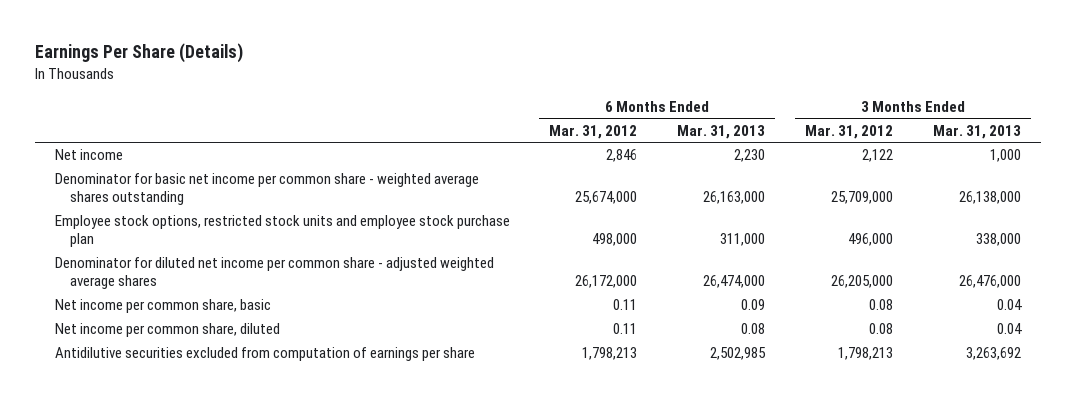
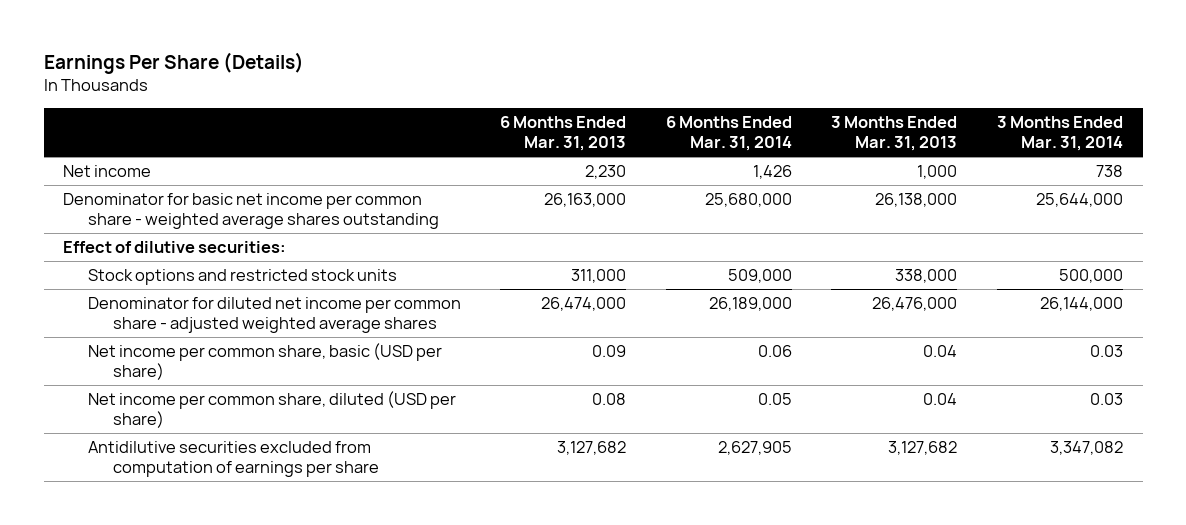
- | 6 Months Ended Mar. 31, 2012 | 6 Months Ended Mar. 31, 2013 | 3 Months Ended Mar. 31, 2012 | 3 Months Ended Mar. 31, 2013
+ | 6 Months Ended Mar. 31, 2013 | 6 Months Ended Mar. 31, 2014 | 3 Months Ended Mar. 31, 2013 | 3 Months Ended Mar. 31, 2014
- Employee stock options, restricted stock units and employee stock purchase plan | 498,000 | 311,000 | 496,000 | 338,000
+ Effect of dilutive securities:
+ Stock options and restricted stock units | 311,000 | 509,000 | 338,000 | 500,000
- Net income per common share, basic | 0.11 | 0.09 | 0.08 | 0.04
- Net income per common share, diluted | 0.11 | 0.08 | 0.08 | 0.04
- Antidilutive securities excluded from computation of earnings per share | 1,798,213 | 2,502,985 | 1,798,213 | 3,263,692
+ Net income per common share, basic (USD per share) | 0.09 | 0.06 | 0.04 | 0.03
+ Net income per common share, diluted (USD per share) | 0.08 | 0.05 | 0.04 | 0.03
+ Antidilutive securities excluded from computation of earnings per share | 3,127,682 | 2,627,905 | 3,127,682 | 3,347,082

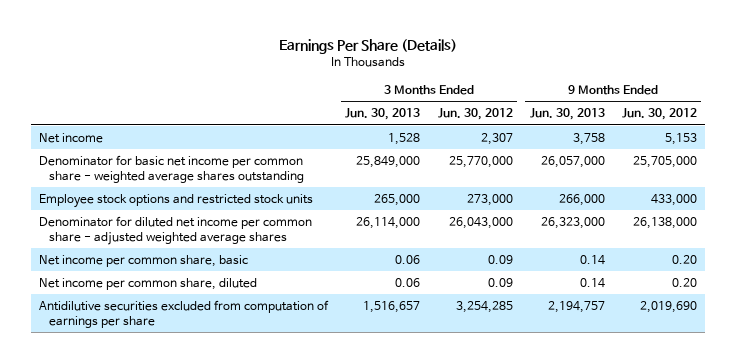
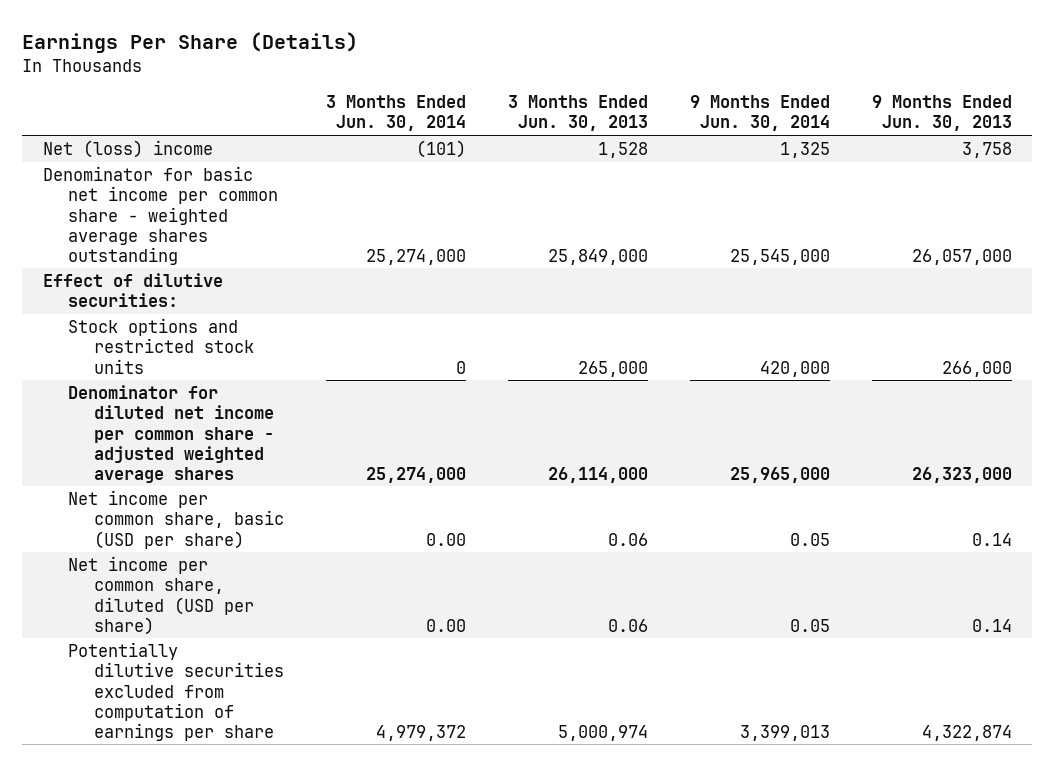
- | 3 Months Ended Jun. 30, 2013 | 3 Months Ended Jun. 30, 2012 | 9 Months Ended Jun. 30, 2013 | 9 Months Ended Jun. 30, 2012
+ | 3 Months Ended Jun. 30, 2014 | 3 Months Ended Jun. 30, 2013 | 9 Months Ended Jun. 30, 2014 | 9 Months Ended Jun. 30, 2013
- Net income | 1,528 | 2,307 | 3,758 | 5,153
+ Net (loss) income | (101) | 1,528 | 1,325 | 3,758
- Employee stock options and restricted stock units | 265,000 | 273,000 | 266,000 | 433,000
+ Effect of dilutive securities:
+ Stock options and restricted stock units | 0 | 265,000 | 420,000 | 266,000
- Net income per common share, basic | 0.06 | 0.09 | 0.14 | 0.20
- Net income per common share, diluted | 0.06 | 0.09 | 0.14 | 0.20
- Antidilutive securities excluded from computation of earnings per share | 1,516,657 | 3,254,285 | 2,194,757 | 2,019,690
+ Net income per common share, basic (USD per share) | 0.00 | 0.06 | 0.05 | 0.14
+ Net income per common share, diluted (USD per share) | 0.00 | 0.06 | 0.05 | 0.14
+ Potentially dilutive securities excluded from computation of earnings per share | 4,979,372 | 5,000,974 | 3,399,013 | 4,322,874

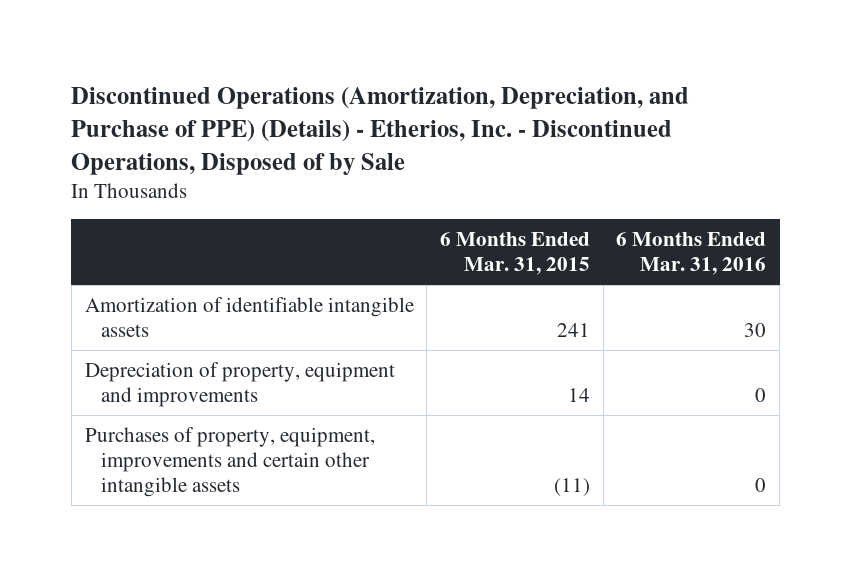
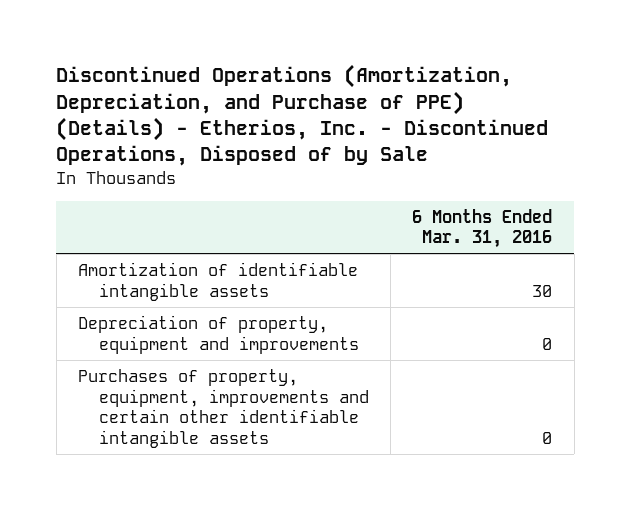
- | 6 Months Ended Mar. 31, 2015 | 6 Months Ended Mar. 31, 2016
+ | 6 Months Ended Mar. 31, 2016
- Purchases of property, equipment, improvements and certain other intangible assets | (11) | 0
+ Purchases of property, equipment, improvements and certain other identifiable intangible assets | 0

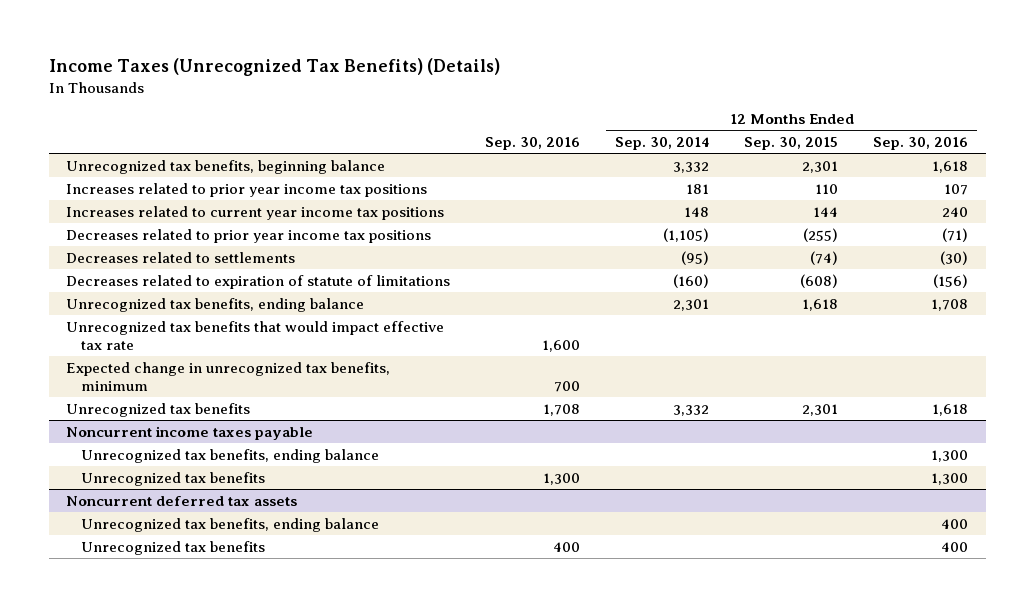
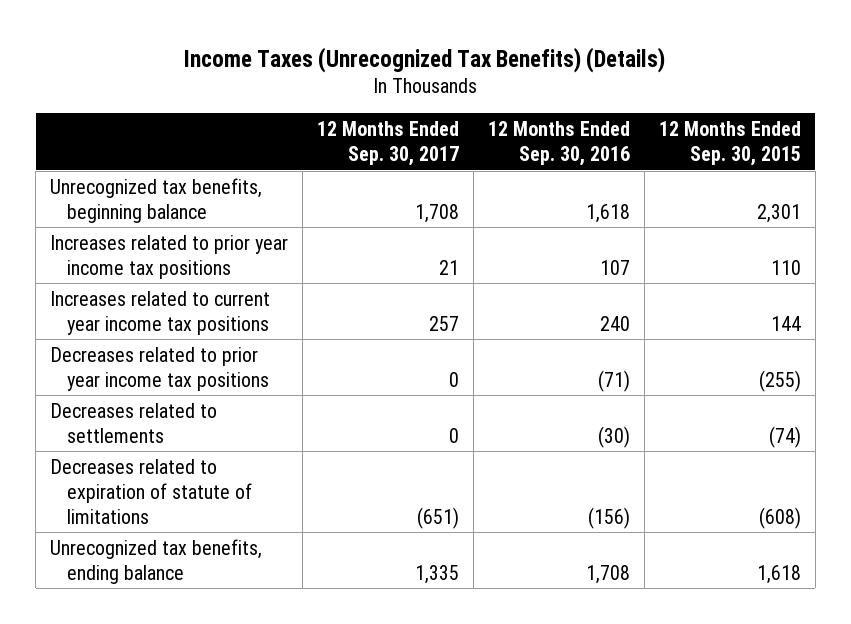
- | Sep. 30, 2016 | 12 Months Ended Sep. 30, 2014 | 12 Months Ended Sep. 30, 2015 | 12 Months Ended Sep. 30, 2016
+ | 12 Months Ended Sep. 30, 2017 | 12 Months Ended Sep. 30, 2016 | 12 Months Ended Sep. 30, 2015
- Unrecognized tax benefits that would impact effective tax rate | 1,600 | | |
- Expected change in unrecognized tax benefits, minimum | 700 | | |
- Unrecognized tax benefits | 1,708 | 3,332 | 2,301 | 1,618
- Noncurrent income taxes payable
- Unrecognized tax benefits, ending balance | | | | 1,300
- Unrecognized tax benefits | 1,300 | | | 1,300
- Noncurrent deferred tax assets
- Unrecognized tax benefits, ending balance | | | | 400
- Unrecognized tax benefits | 400 | | | 400

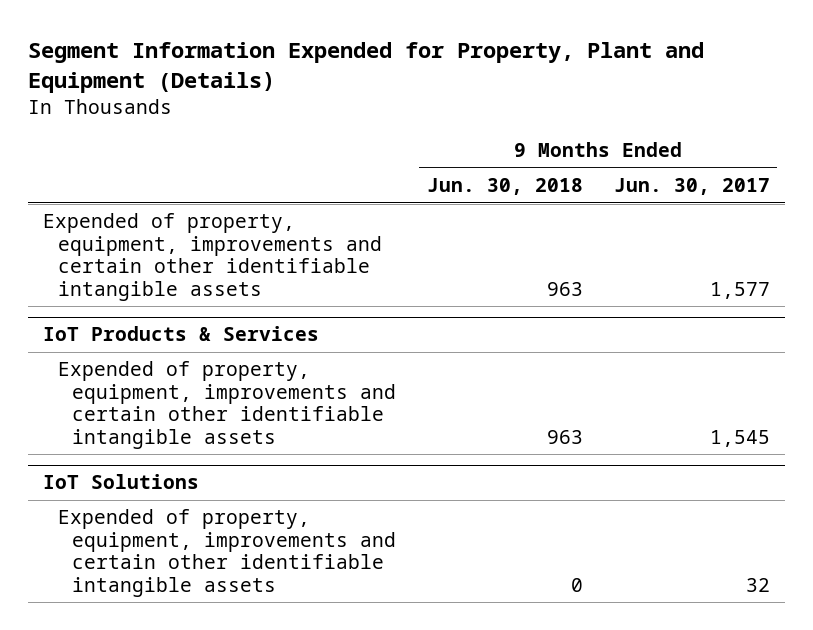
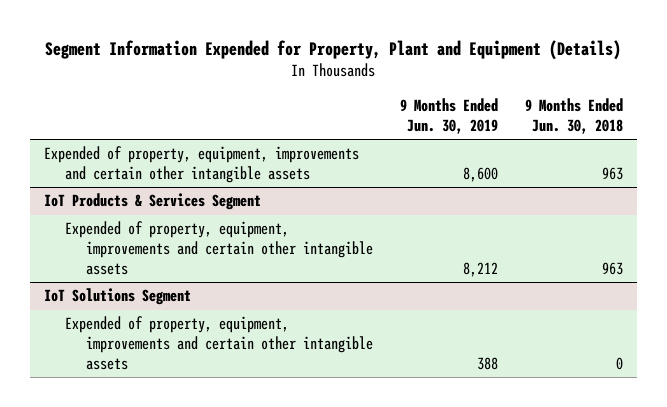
- | 9 Months Ended Jun. 30, 2018 | 9 Months Ended Jun. 30, 2017
+ | 9 Months Ended Jun. 30, 2019 | 9 Months Ended Jun. 30, 2018
- Expended of property, equipment, improvements and certain other identifiable intangible assets | 963 | 1,577
- IoT Products & Services
- Expended of property, equipment, improvements and certain other identifiable intangible assets | 963 | 1,545
- IoT Solutions
- Expended of property, equipment, improvements and certain other identifiable intangible assets | 0 | 32
+ Expended of property, equipment, improvements and certain other intangible assets | 8,600 | 963
+ IoT Products & Services Segment
+ Expended of property, equipment, improvements and certain other intangible assets | 8,212 | 963
+ IoT Solutions Segment
+ Expended of property, equipment, improvements and certain other intangible assets | 388 | 0

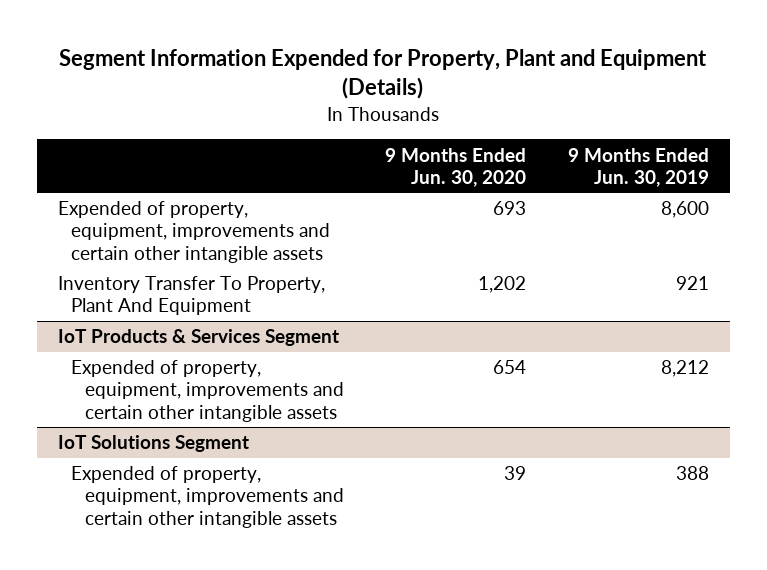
- | 9 Months Ended Jun. 30, 2019 | 9 Months Ended Jun. 30, 2018
+ | 9 Months Ended Jun. 30, 2020 | 9 Months Ended Jun. 30, 2019
+ Inventory Transfer To Property, Plant And Equipment | 1,202 | 921

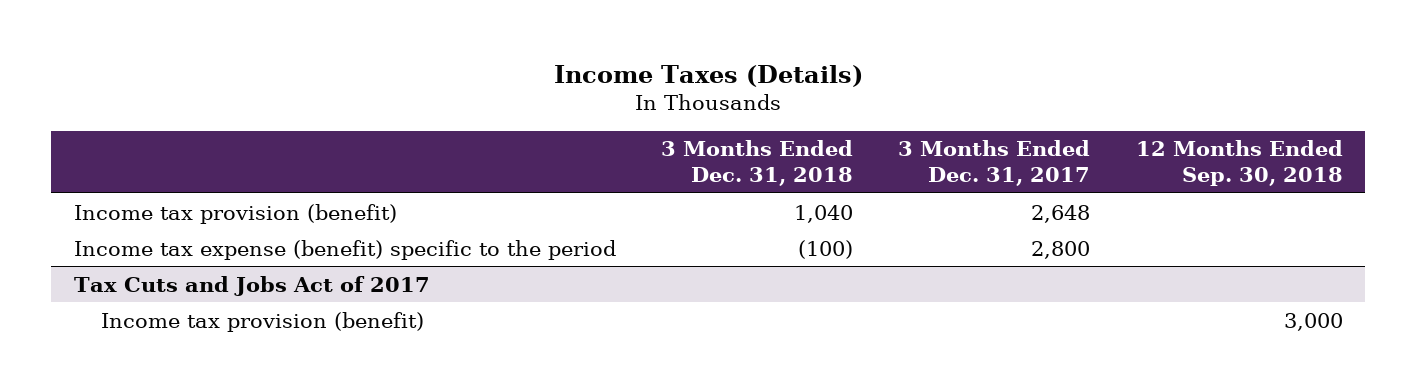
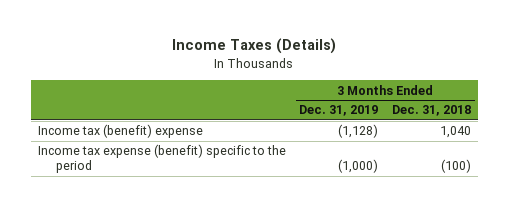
- | 3 Months Ended Dec. 31, 2018 | 3 Months Ended Dec. 31, 2017 | 12 Months Ended Sep. 30, 2018
+ | 3 Months Ended Dec. 31, 2019 | 3 Months Ended Dec. 31, 2018
- Income tax provision (benefit) | 1,040 | 2,648 |
+ Income tax (benefit) expense | (1,128) | 1,040
- Tax Cuts and Jobs Act of 2017
- Income tax provision (benefit) | | | 3,000

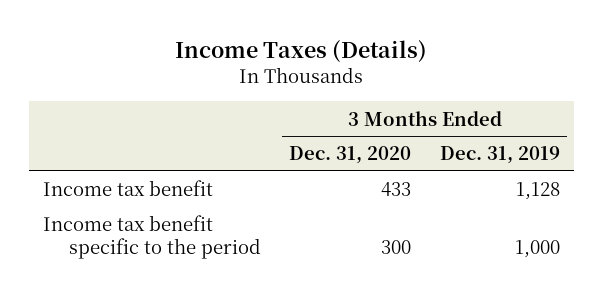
- | 3 Months Ended Dec. 31, 2019 | 3 Months Ended Dec. 31, 2018
+ | 3 Months Ended Dec. 31, 2020 | 3 Months Ended Dec. 31, 2019
- Income tax (benefit) expense | (1,128) | 1,040
- Income tax expense (benefit) specific to the period | (1,000) | (100)
+ Income tax benefit | 433 | 1,128
+ Income tax benefit specific to the period | 300 | 1,000

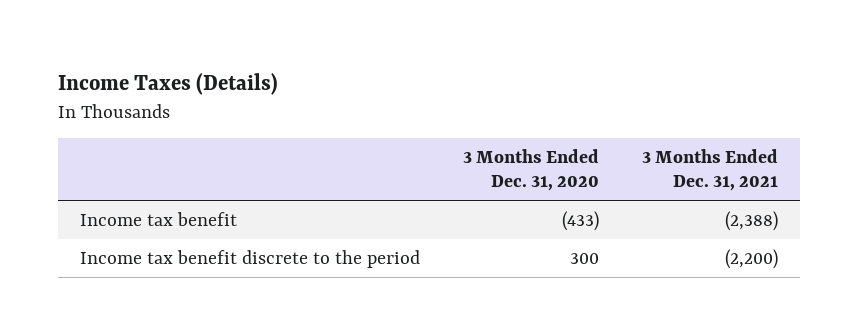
- | 3 Months Ended Dec. 31, 2020 | 3 Months Ended Dec. 31, 2019
+ | 3 Months Ended Dec. 31, 2020 | 3 Months Ended Dec. 31, 2021
- Income tax benefit | 433 | 1,128
- Income tax benefit specific to the period | 300 | 1,000
+ Income tax benefit | (433) | (2,388)
+ Income tax benefit discrete to the period | 300 | (2,200)

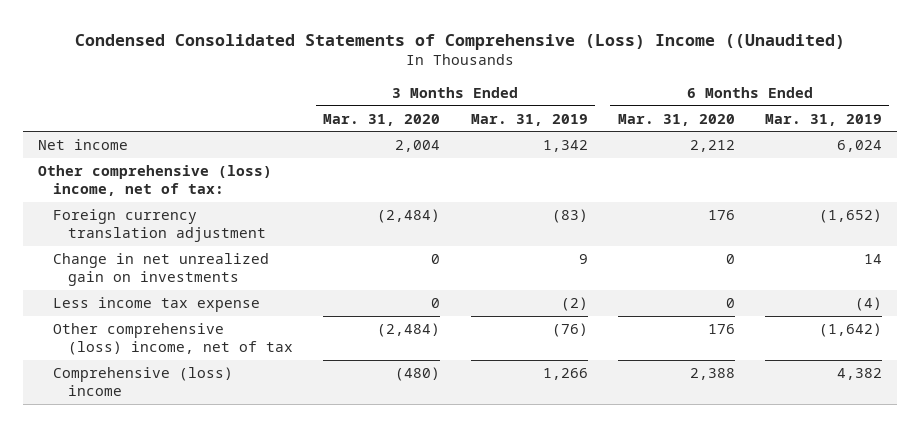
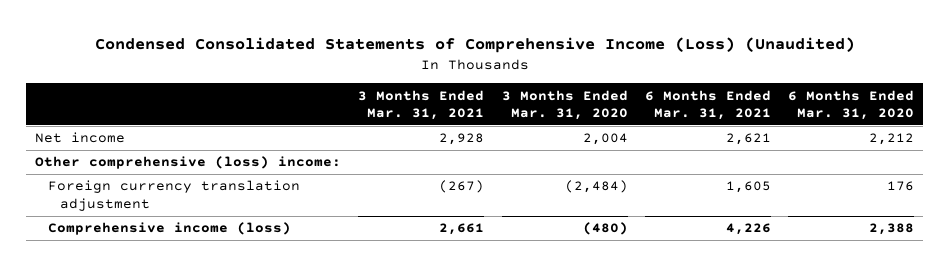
- Condensed Consolidated Statements of Comprehensive (Loss) Income ((Unaudited)
+ Condensed Consolidated Statements of Comprehensive Income (Loss) (Unaudited)
- | 3 Months Ended Mar. 31, 2020 | 3 Months Ended Mar. 31, 2019 | 6 Months Ended Mar. 31, 2020 | 6 Months Ended Mar. 31, 2019
+ | 3 Months Ended Mar. 31, 2021 | 3 Months Ended Mar. 31, 2020 | 6 Months Ended Mar. 31, 2021 | 6 Months Ended Mar. 31, 2020
- Other comprehensive (loss) income, net of tax:
+ Other comprehensive (loss) income:
- Change in net unrealized gain on investments | 0 | 9 | 0 | 14
- Less income tax expense | 0 | (2) | 0 | (4)
- Other comprehensive (loss) income, net of tax | (2,484) | (76) | 176 | (1,642)
- Comprehensive (loss) income | (480) | 1,266 | 2,388 | 4,382
+ Comprehensive income (loss) | 2,661 | (480) | 4,226 | 2,388

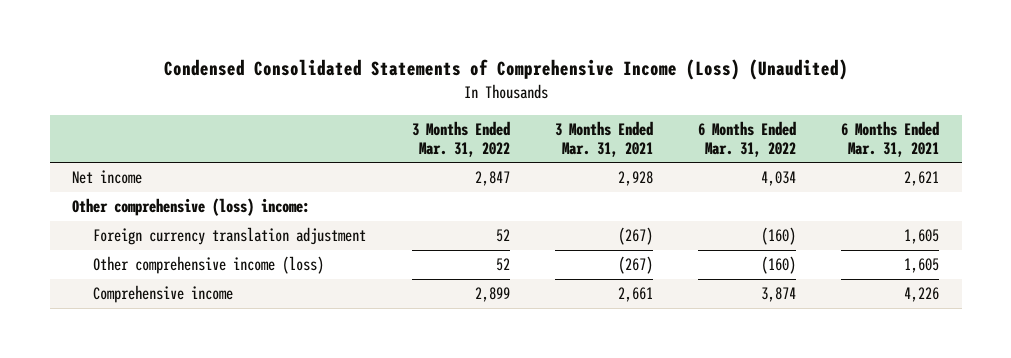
- | 3 Months Ended Mar. 31, 2021 | 3 Months Ended Mar. 31, 2020 | 6 Months Ended Mar. 31, 2021 | 6 Months Ended Mar. 31, 2020
+ | 3 Months Ended Mar. 31, 2022 | 3 Months Ended Mar. 31, 2021 | 6 Months Ended Mar. 31, 2022 | 6 Months Ended Mar. 31, 2021
- Comprehensive income (loss) | 2,661 | (480) | 4,226 | 2,388
+ Other comprehensive income (loss) | 52 | (267) | (160) | 1,605
+ Comprehensive income | 2,899 | 2,661 | 3,874 | 4,226

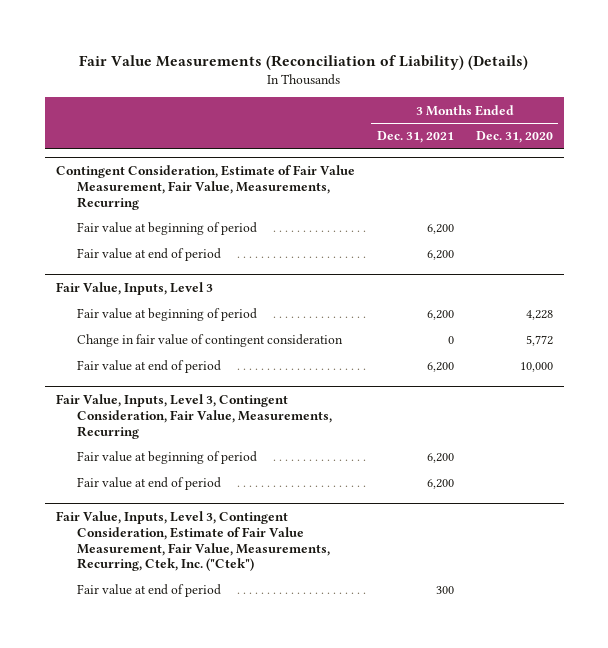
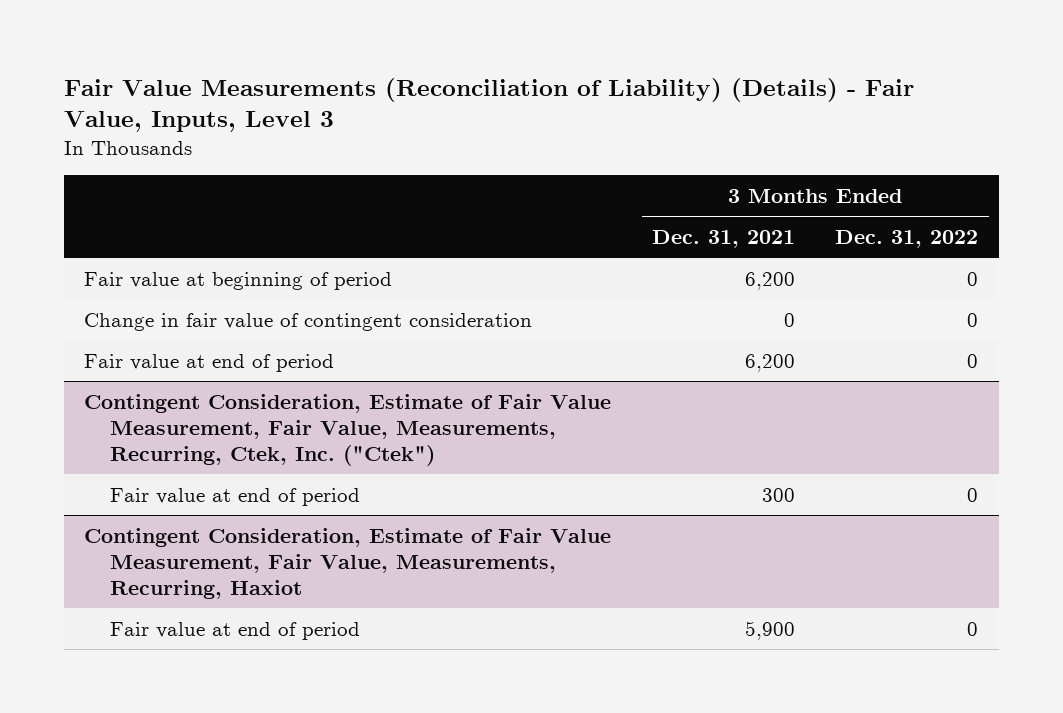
- Fair Value Measurements (Reconciliation of Liability) (Details)
+ Fair Value Measurements (Reconciliation of Liability) (Details) - Fair Value, Inputs, Level 3
- | 3 Months Ended Dec. 31, 2021 | 3 Months Ended Dec. 31, 2020
+ | 3 Months Ended Dec. 31, 2021 | 3 Months Ended Dec. 31, 2022
- Contingent Consideration, Estimate of Fair Value Measurement, Fair Value, Measurements, Recurring
- Fair value at end of period | 6,200 |
- Fair Value, Inputs, Level 3
- Fair value at beginning of period | 6,200 | 4,228
- Fair Value, Inputs, Level 3, Contingent Consideration, Fair Value, Measurements, Recurring
- Fair value at beginning of period | 6,200 |
- Fair value at end of period | 6,200 |
- Fair Value, Inputs, Level 3, Contingent Consideration, Estimate of Fair Value Measurement, Fair Value, Measurements, Recurring, Ctek, Inc. ("Ctek")
+ Contingent Consideration, Estimate of Fair Value Measurement, Fair Value, Measurements, Recurring, Ctek, Inc. ("Ctek")
+ Contingent Consideration, Estimate of Fair Value Measurement, Fair Value, Measurements, Recurring, Haxiot
+ Fair value at end of period | 5,900 | 0

